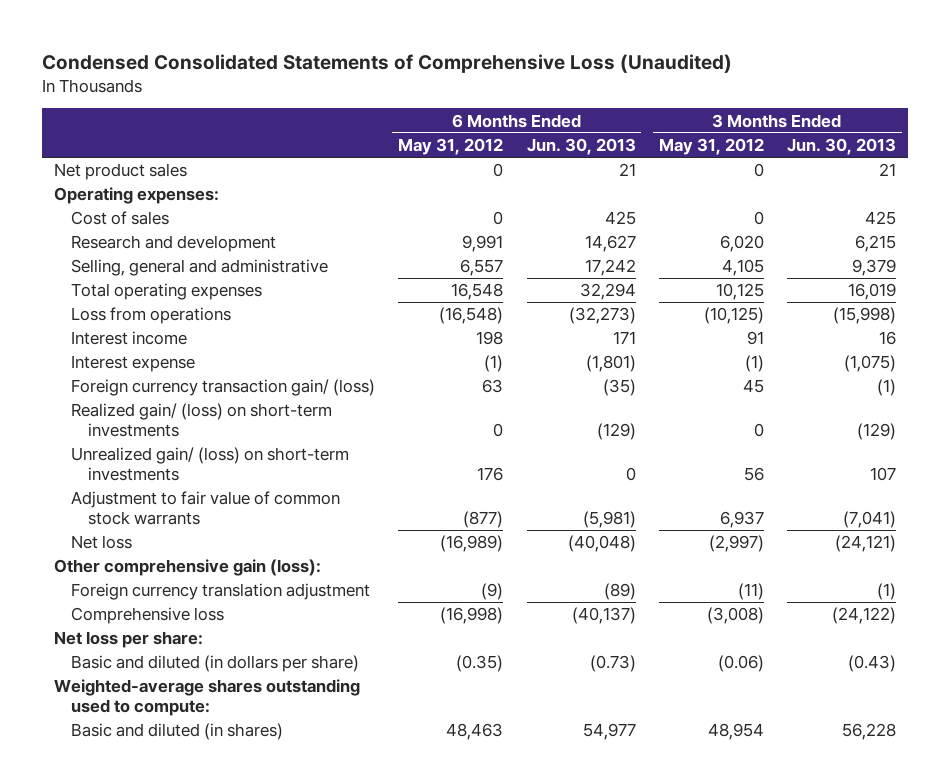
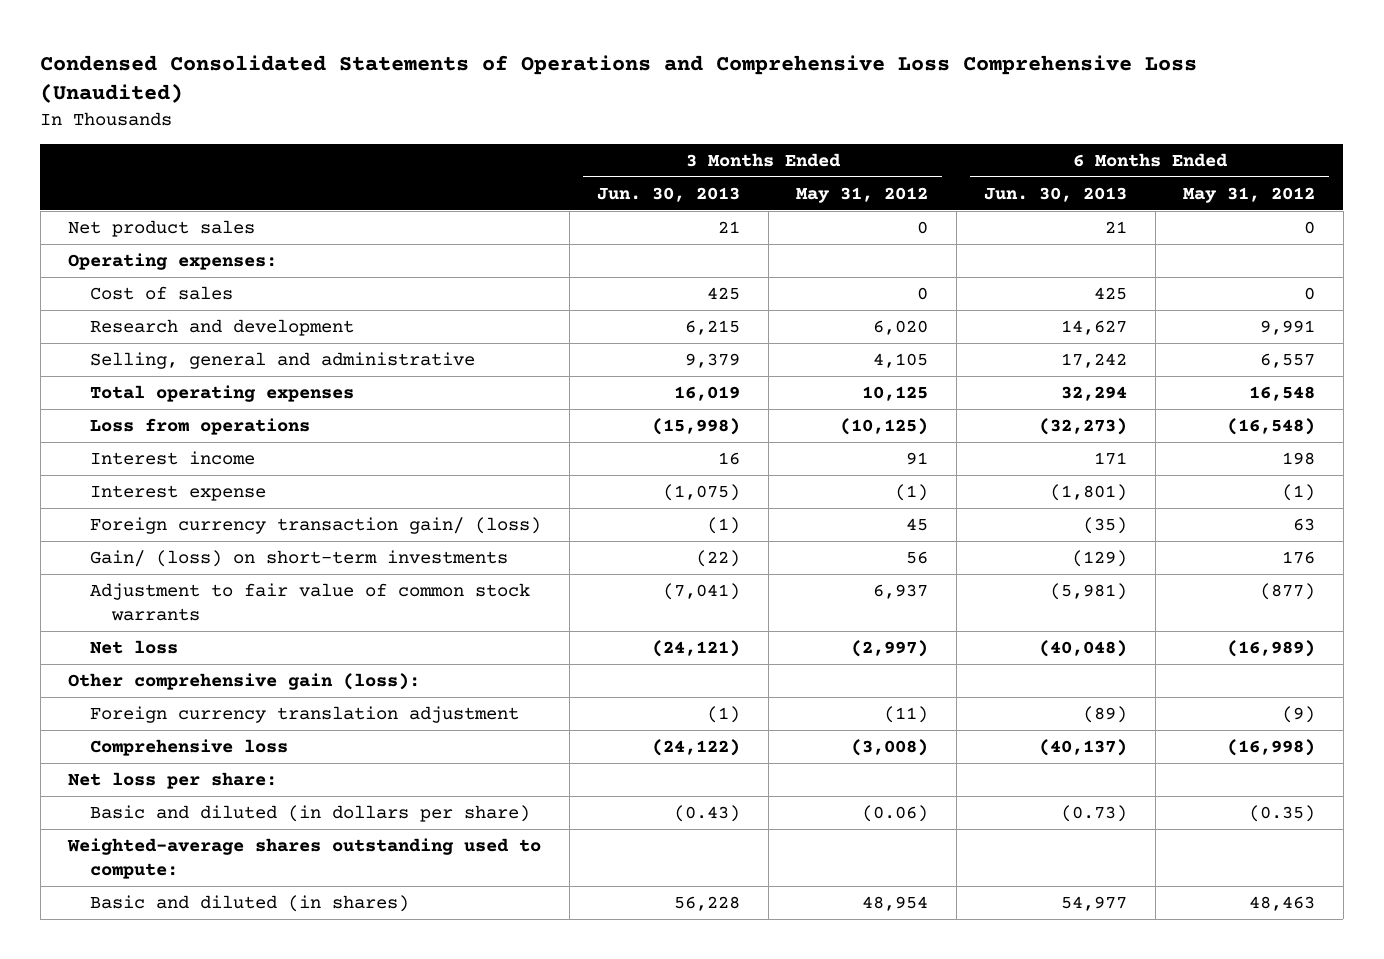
- Condensed Consolidated Statements of Comprehensive Loss (Unaudited)
+ Condensed Consolidated Statements of Operations and Comprehensive Loss Comprehensive Loss (Unaudited)
- | 6 Months Ended May 31, 2012 | 6 Months Ended Jun. 30, 2013 | 3 Months Ended May 31, 2012 | 3 Months Ended Jun. 30, 2013
+ | 3 Months Ended Jun. 30, 2013 | 3 Months Ended May 31, 2012 | 6 Months Ended Jun. 30, 2013 | 6 Months Ended May 31, 2012
- Realized gain/ (loss) on short-term investments | 0 | (129) | 0 | (129)
- Unrealized gain/ (loss) on short-term investments | 176 | 0 | 56 | 107
+ Gain/ (loss) on short-term investments | (22) | 56 | (129) | 176

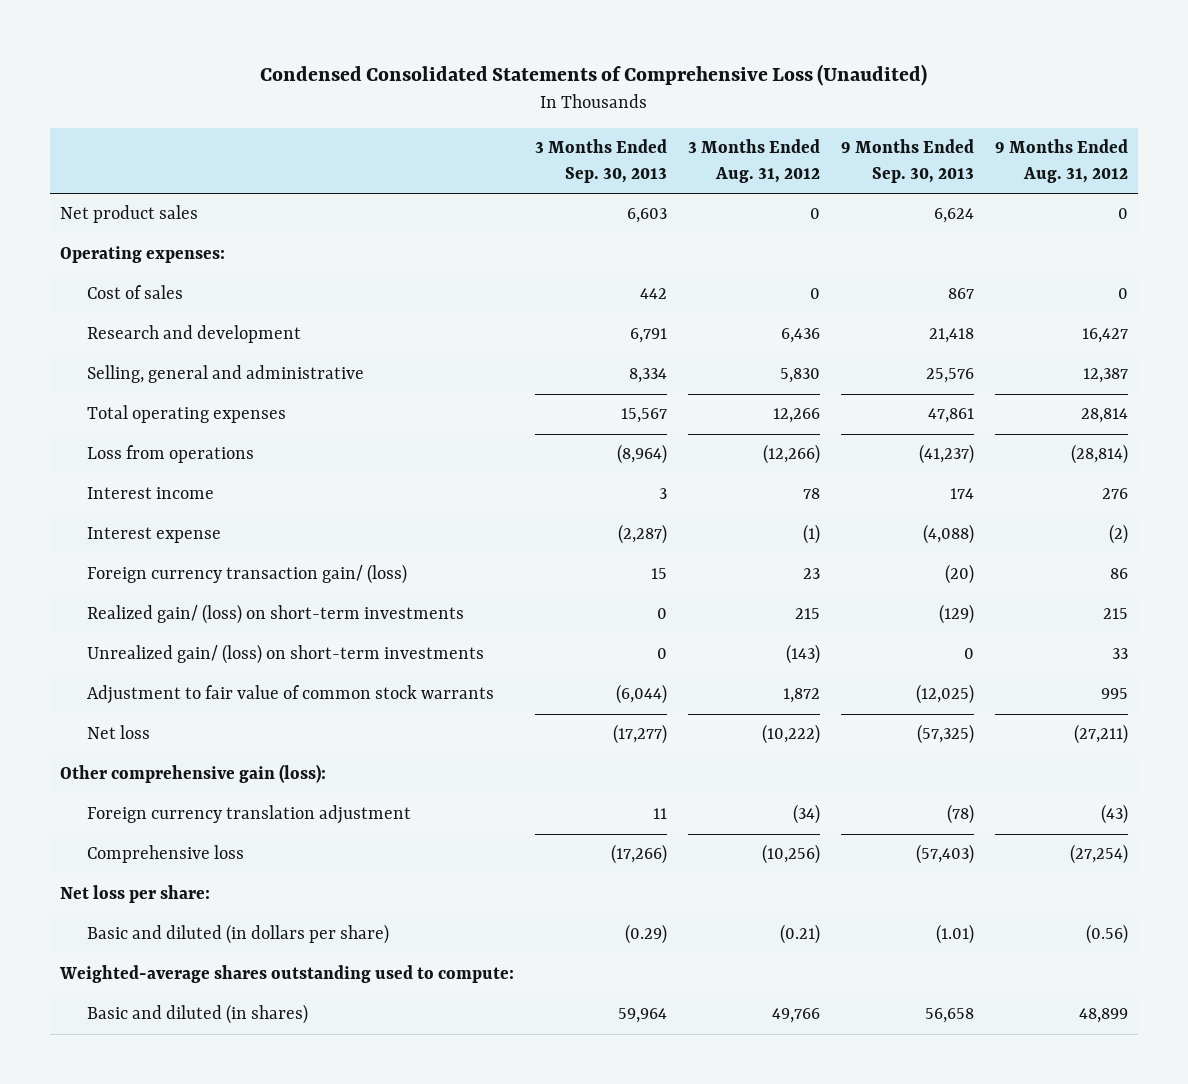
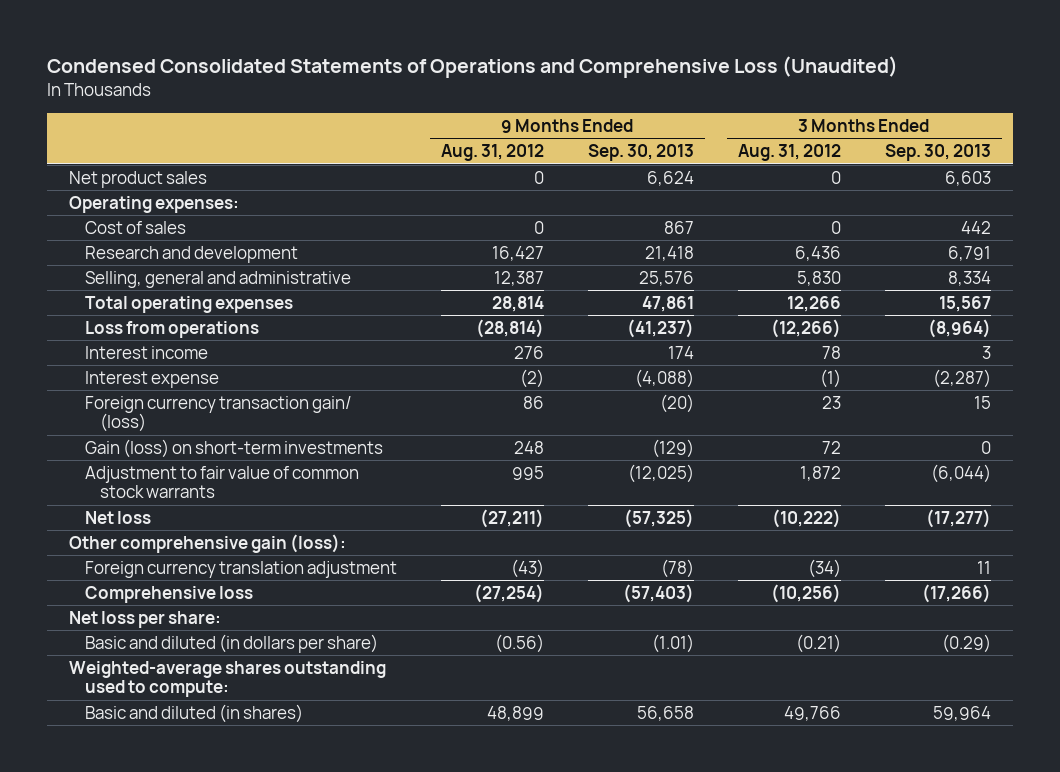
- Condensed Consolidated Statements of Comprehensive Loss (Unaudited)
+ Condensed Consolidated Statements of Operations and Comprehensive Loss (Unaudited)
- | 3 Months Ended Sep. 30, 2013 | 3 Months Ended Aug. 31, 2012 | 9 Months Ended Sep. 30, 2013 | 9 Months Ended Aug. 31, 2012
+ | 9 Months Ended Aug. 31, 2012 | 9 Months Ended Sep. 30, 2013 | 3 Months Ended Aug. 31, 2012 | 3 Months Ended Sep. 30, 2013
- Realized gain/ (loss) on short-term investments | 0 | 215 | (129) | 215
- Unrealized gain/ (loss) on short-term investments | 0 | (143) | 0 | 33
+ Gain (loss) on short-term investments | 248 | (129) | 72 | 0

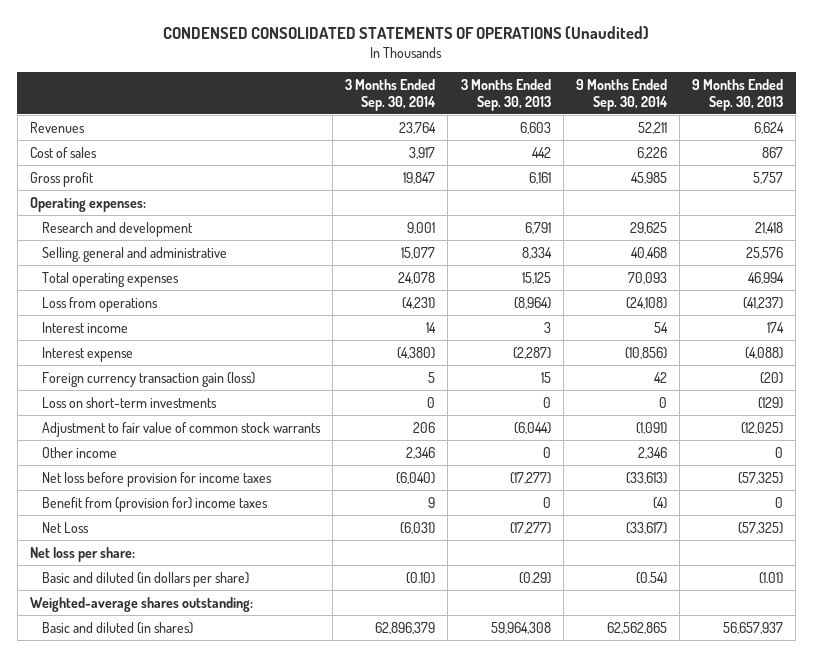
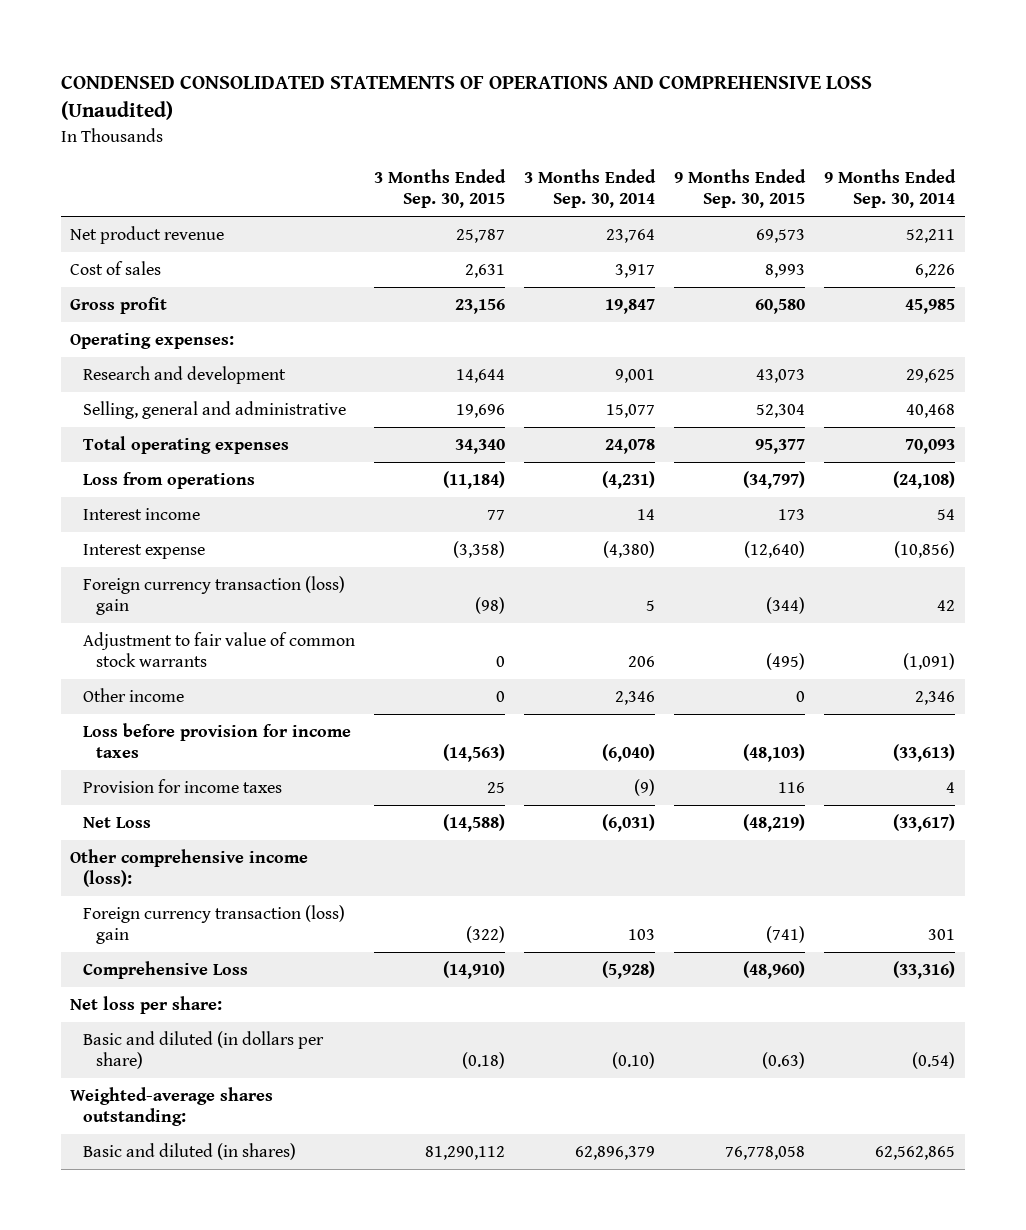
- CONDENSED CONSOLIDATED STATEMENTS OF OPERATIONS (Unaudited)
+ CONDENSED CONSOLIDATED STATEMENTS OF OPERATIONS AND COMPREHENSIVE LOSS (Unaudited)
- | 3 Months Ended Sep. 30, 2014 | 3 Months Ended Sep. 30, 2013 | 9 Months Ended Sep. 30, 2014 | 9 Months Ended Sep. 30, 2013
+ | 3 Months Ended Sep. 30, 2015 | 3 Months Ended Sep. 30, 2014 | 9 Months Ended Sep. 30, 2015 | 9 Months Ended Sep. 30, 2014
- Revenues | 23,764 | 6,603 | 52,211 | 6,624
+ Net product revenue | 25,787 | 23,764 | 69,573 | 52,211
- Foreign currency transaction gain (loss) | 5 | 15 | 42 | (20)
- Loss on short-term investments | 0 | 0 | 0 | (129)
+ Foreign currency transaction (loss) gain | (98) | 5 | (344) | 42
- Net loss before provision for income taxes | (6,040) | (17,277) | (33,613) | (57,325)
- Benefit from (provision for) income taxes | 9 | 0 | (4) | 0
+ Loss before provision for income taxes | (14,563) | (6,040) | (48,103) | (33,613)
+ Provision for income taxes | 25 | (9) | 116 | 4
+ Other comprehensive income (loss):
+ Foreign currency transaction (loss) gain | (322) | 103 | (741) | 301
+ Comprehensive Loss | (14,910) | (5,928) | (48,960) | (33,316)

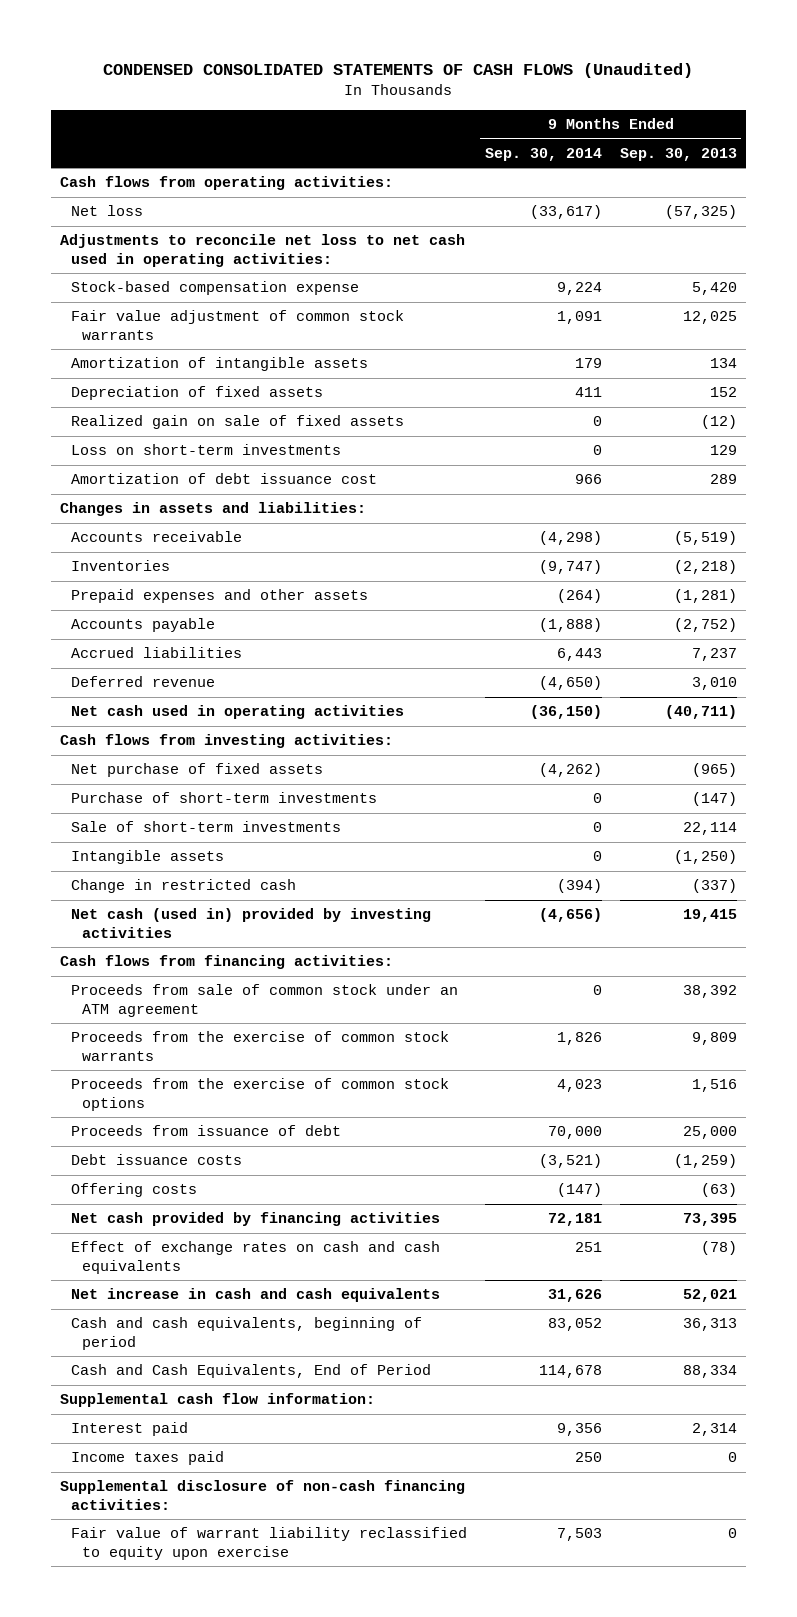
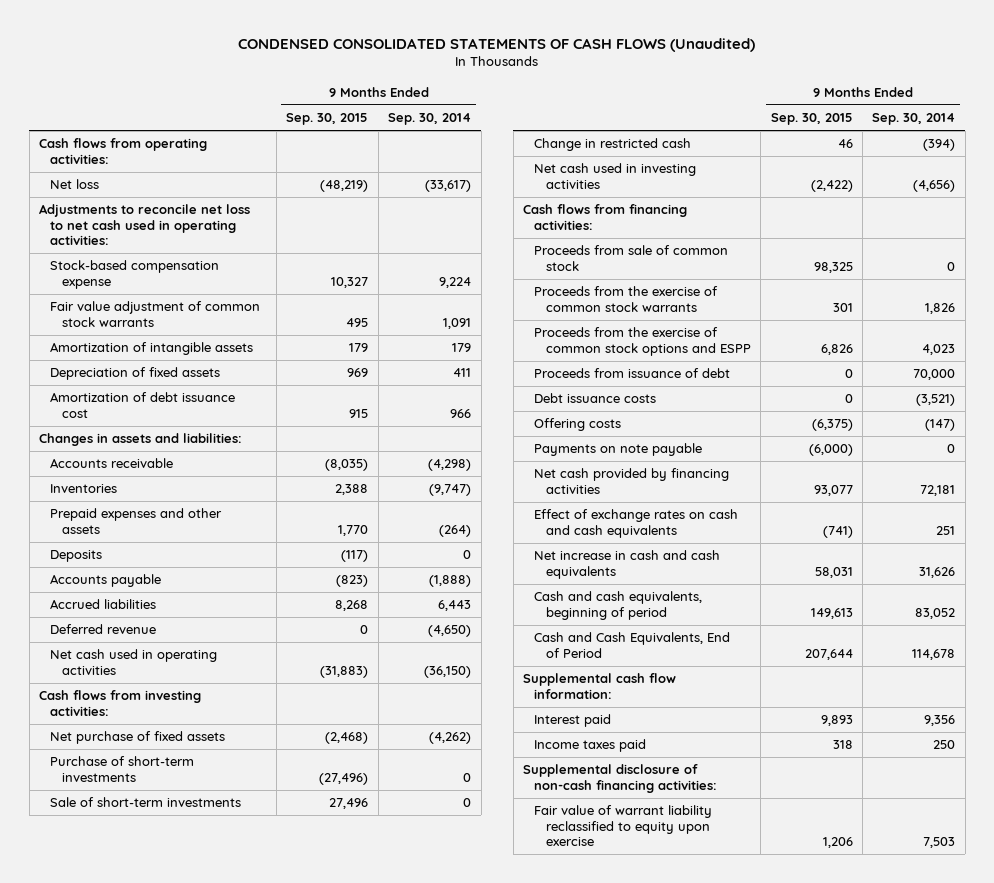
- | 9 Months Ended Sep. 30, 2014 | 9 Months Ended Sep. 30, 2013
+ | 9 Months Ended Sep. 30, 2015 | 9 Months Ended Sep. 30, 2014
- Realized gain on sale of fixed assets | 0 | (12)
- Loss on short-term investments | 0 | 129
+ Deposits | (117) | 0
- Intangible assets | 0 | (1,250)
- Net cash (used in) provided by investing activities | (4,656) | 19,415
+ Net cash used in investing activities | (2,422) | (4,656)
- Proceeds from sale of common stock under an ATM agreement | 0 | 38,392
+ Proceeds from sale of common stock | 98,325 | 0
- Proceeds from the exercise of common stock options | 4,023 | 1,516
+ Proceeds from the exercise of common stock options and ESPP | 6,826 | 4,023
+ Payments on note payable | (6,000) | 0

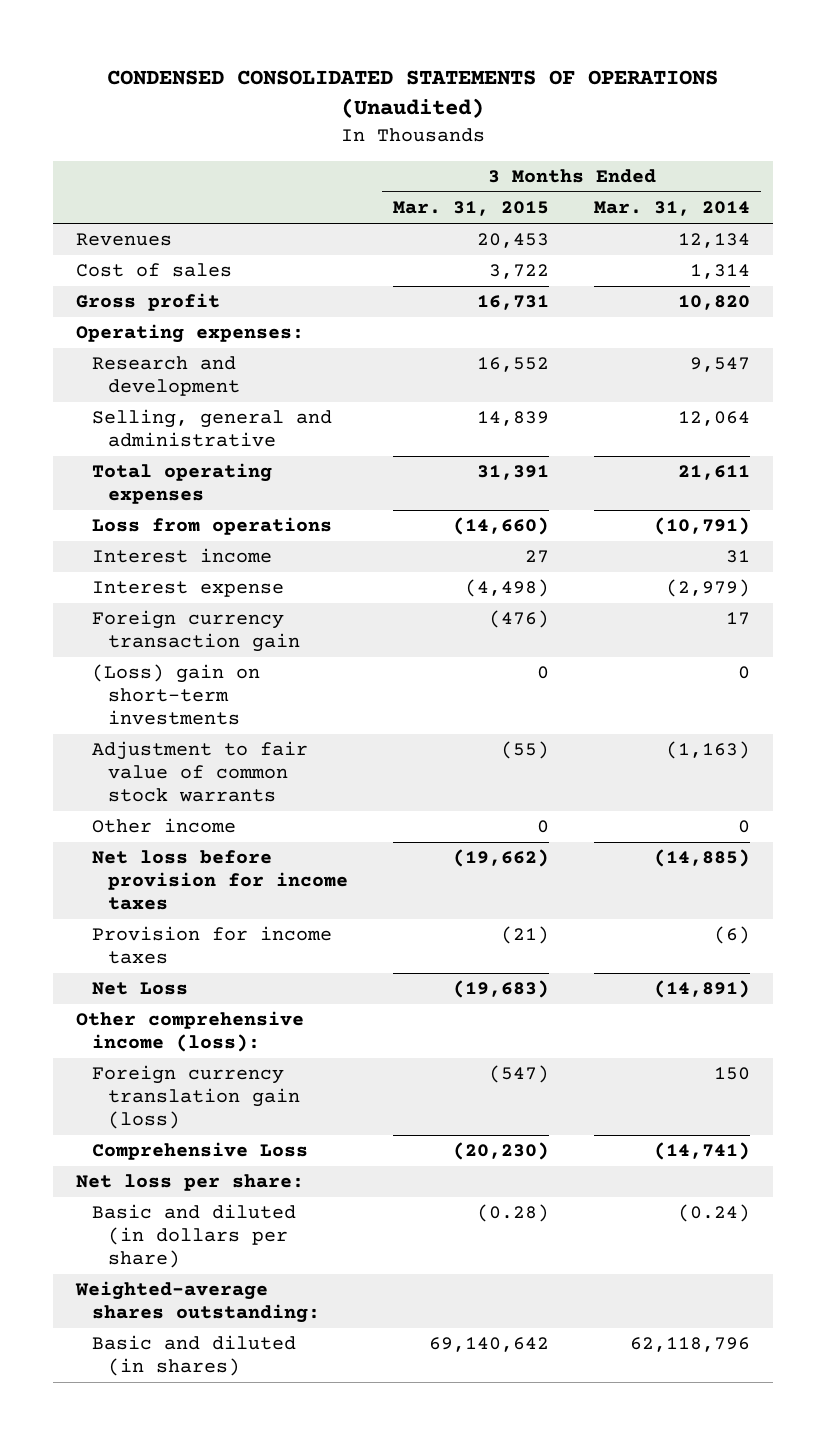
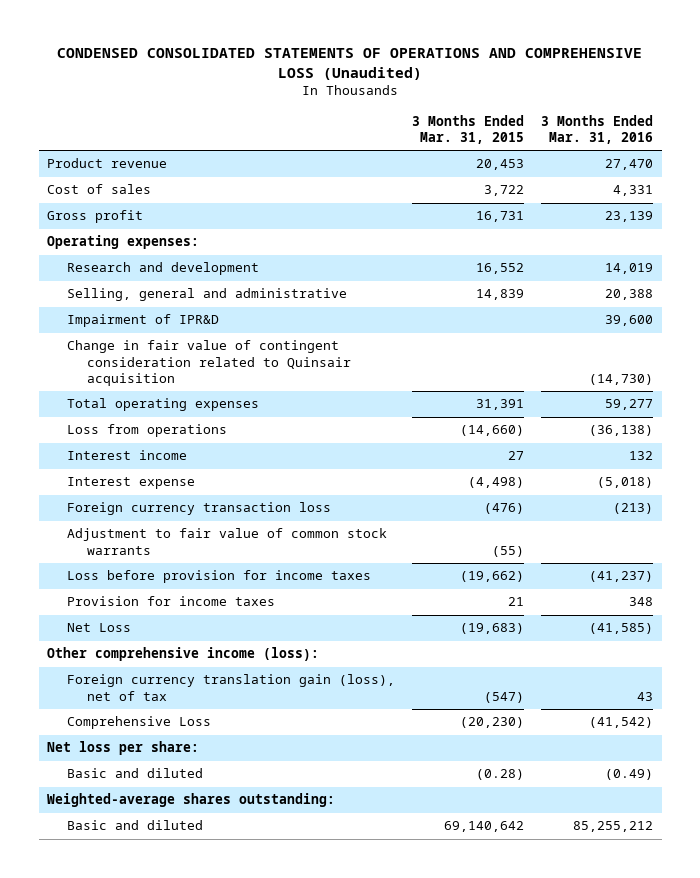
- CONDENSED CONSOLIDATED STATEMENTS OF OPERATIONS (Unaudited)
+ CONDENSED CONSOLIDATED STATEMENTS OF OPERATIONS AND COMPREHENSIVE LOSS (Unaudited)
- | 3 Months Ended Mar. 31, 2015 | 3 Months Ended Mar. 31, 2014
+ | 3 Months Ended Mar. 31, 2015 | 3 Months Ended Mar. 31, 2016
- Revenues | 20,453 | 12,134
+ Product revenue | 20,453 | 27,470
+ Impairment of IPR&D | | 39,600
+ Change in fair value of contingent consideration related to Quinsair acquisition | | (14,730)
- Foreign currency transaction gain | (476) | 17
- (Loss) gain on short-term investments | 0 | 0
+ Foreign currency transaction loss | (476) | (213)
- Other income | 0 | 0
- Net loss before provision for income taxes | (19,662) | (14,885)
- Provision for income taxes | (21) | (6)
+ Loss before provision for income taxes | (19,662) | (41,237)
+ Provision for income taxes | 21 | 348
- Foreign currency translation gain (loss) | (547) | 150
+ Foreign currency translation gain (loss), net of tax | (547) | 43
- Basic and diluted (in dollars per share) | (0.28) | (0.24)
+ Basic and diluted | (0.28) | (0.49)
- Basic and diluted (in shares) | 69,140,642 | 62,118,796
+ Basic and diluted | 69,140,642 | 85,255,212

